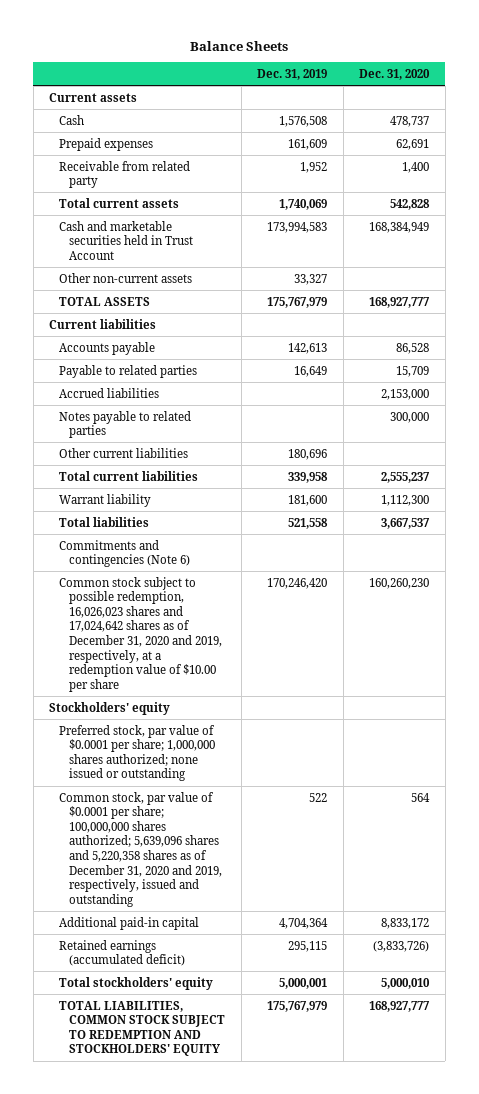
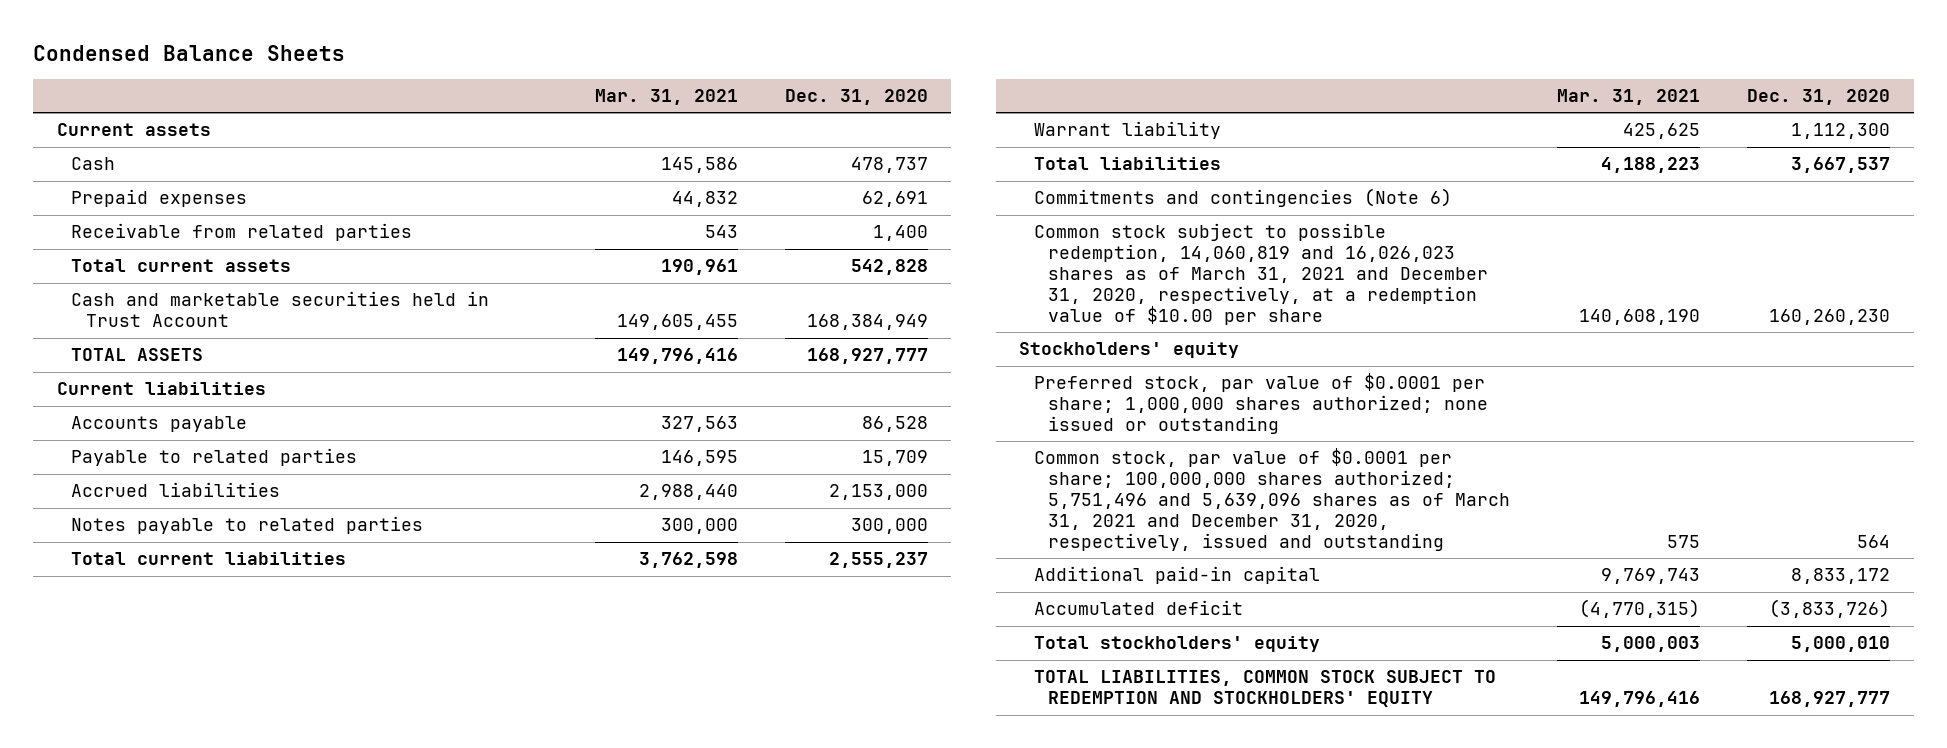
- Balance Sheets
+ Condensed Balance Sheets
- | Dec. 31, 2019 | Dec. 31, 2020
+ | Mar. 31, 2021 | Dec. 31, 2020
- Receivable from related party | 1,952 | 1,400
+ Receivable from related parties | 543 | 1,400
- Other non-current assets | 33,327 |
- Other current liabilities | 180,696 |
- Common stock subject to possible redemption, 16,026,023 shares and 17,024,642 shares as of December 31, 2020 and 2019, respectively, at a redemption value of $10.00 per share | 170,246,420 | 160,260,230
+ Common stock subject to possible redemption, 14,060,819 and 16,026,023 shares as of March 31, 2021 and December 31, 2020, respectively, at a redemption value of $10.00 per share | 140,608,190 | 160,260,230
- Common stock, par value of $0.0001 per share; 100,000,000 shares authorized; 5,639,096 shares and 5,220,358 shares as of December 31, 2020 and 2019, respectively, issued and outstanding | 522 | 564
+ Common stock, par value of $0.0001 per share; 100,000,000 shares authorized; 5,751,496 and 5,639,096 shares as of March 31, 2021 and December 31, 2020, respectively, issued and outstanding | 575 | 564
- Retained earnings (accumulated deficit) | 295,115 | (3,833,726)
+ Accumulated deficit | (4,770,315) | (3,833,726)

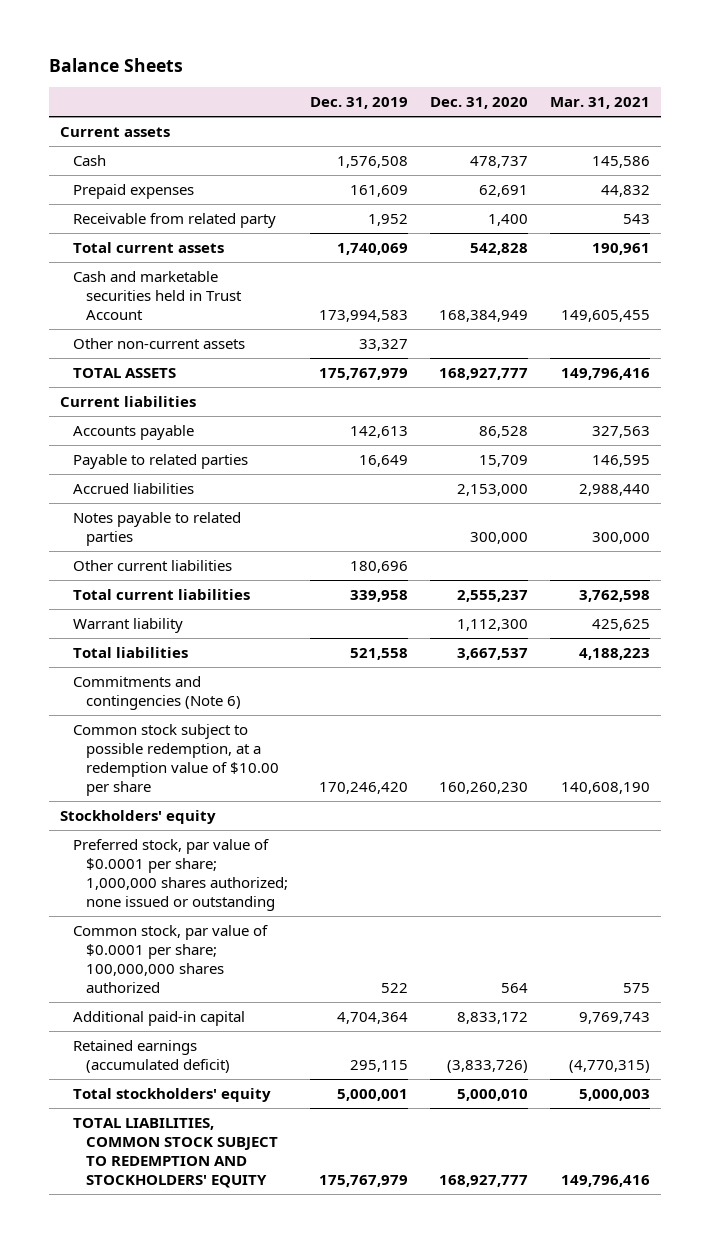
- Condensed Balance Sheets
+ Balance Sheets
- | Mar. 31, 2021 | Dec. 31, 2020
+ | Dec. 31, 2019 | Dec. 31, 2020 | Mar. 31, 2021
- Receivable from related parties | 543 | 1,400
+ Receivable from related party | 1,952 | 1,400 | 543
+ Other non-current assets | 33,327 | |
+ Other current liabilities | 180,696 | |
- Common stock subject to possible redemption, 14,060,819 and 16,026,023 shares as of March 31, 2021 and December 31, 2020, respectively, at a redemption value of $10.00 per share | 140,608,190 | 160,260,230
+ Common stock subject to possible redemption, at a redemption value of $10.00 per share | 170,246,420 | 160,260,230 | 140,608,190
- Common stock, par value of $0.0001 per share; 100,000,000 shares authorized; 5,751,496 and 5,639,096 shares as of March 31, 2021 and December 31, 2020, respectively, issued and outstanding | 575 | 564
+ Common stock, par value of $0.0001 per share; 100,000,000 shares authorized | 522 | 564 | 575
- Accumulated deficit | (4,770,315) | (3,833,726)
+ Retained earnings (accumulated deficit) | 295,115 | (3,833,726) | (4,770,315)

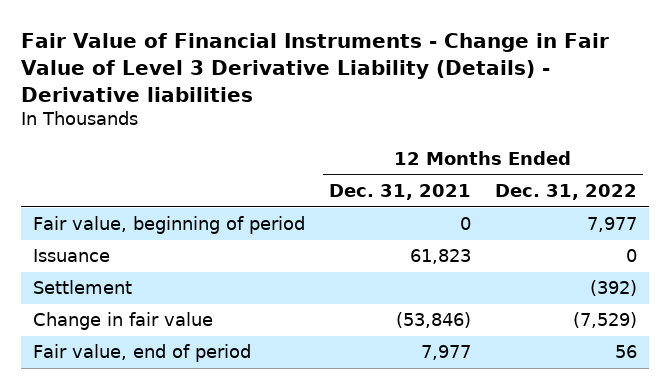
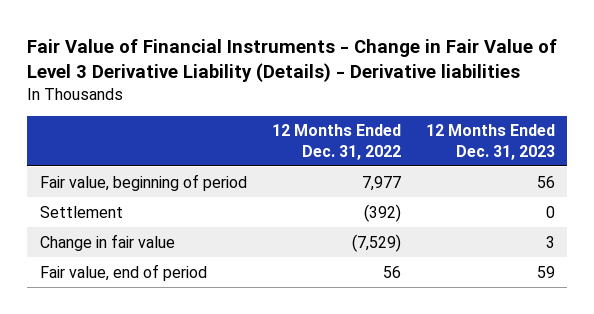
- | 12 Months Ended Dec. 31, 2021 | 12 Months Ended Dec. 31, 2022
+ | 12 Months Ended Dec. 31, 2022 | 12 Months Ended Dec. 31, 2023
- Issuance | 61,823 | 0

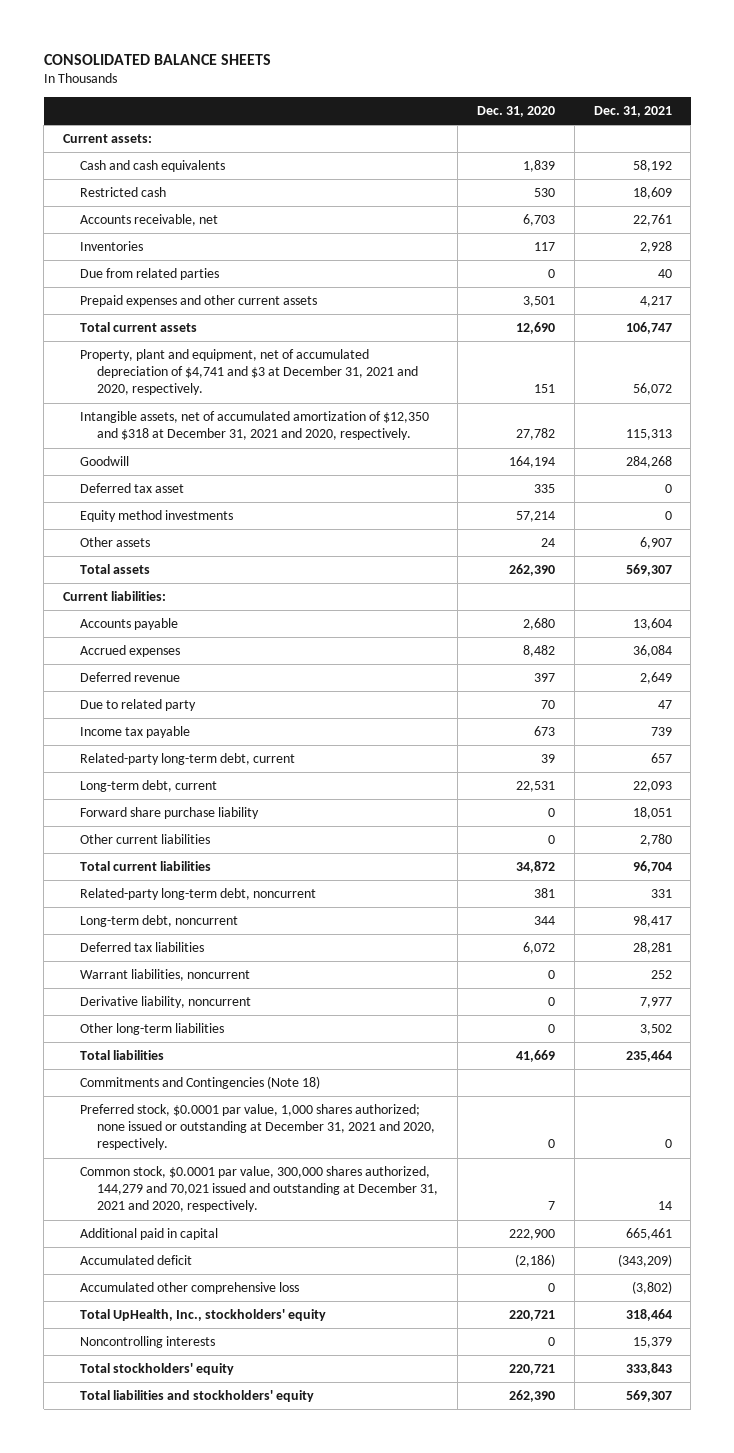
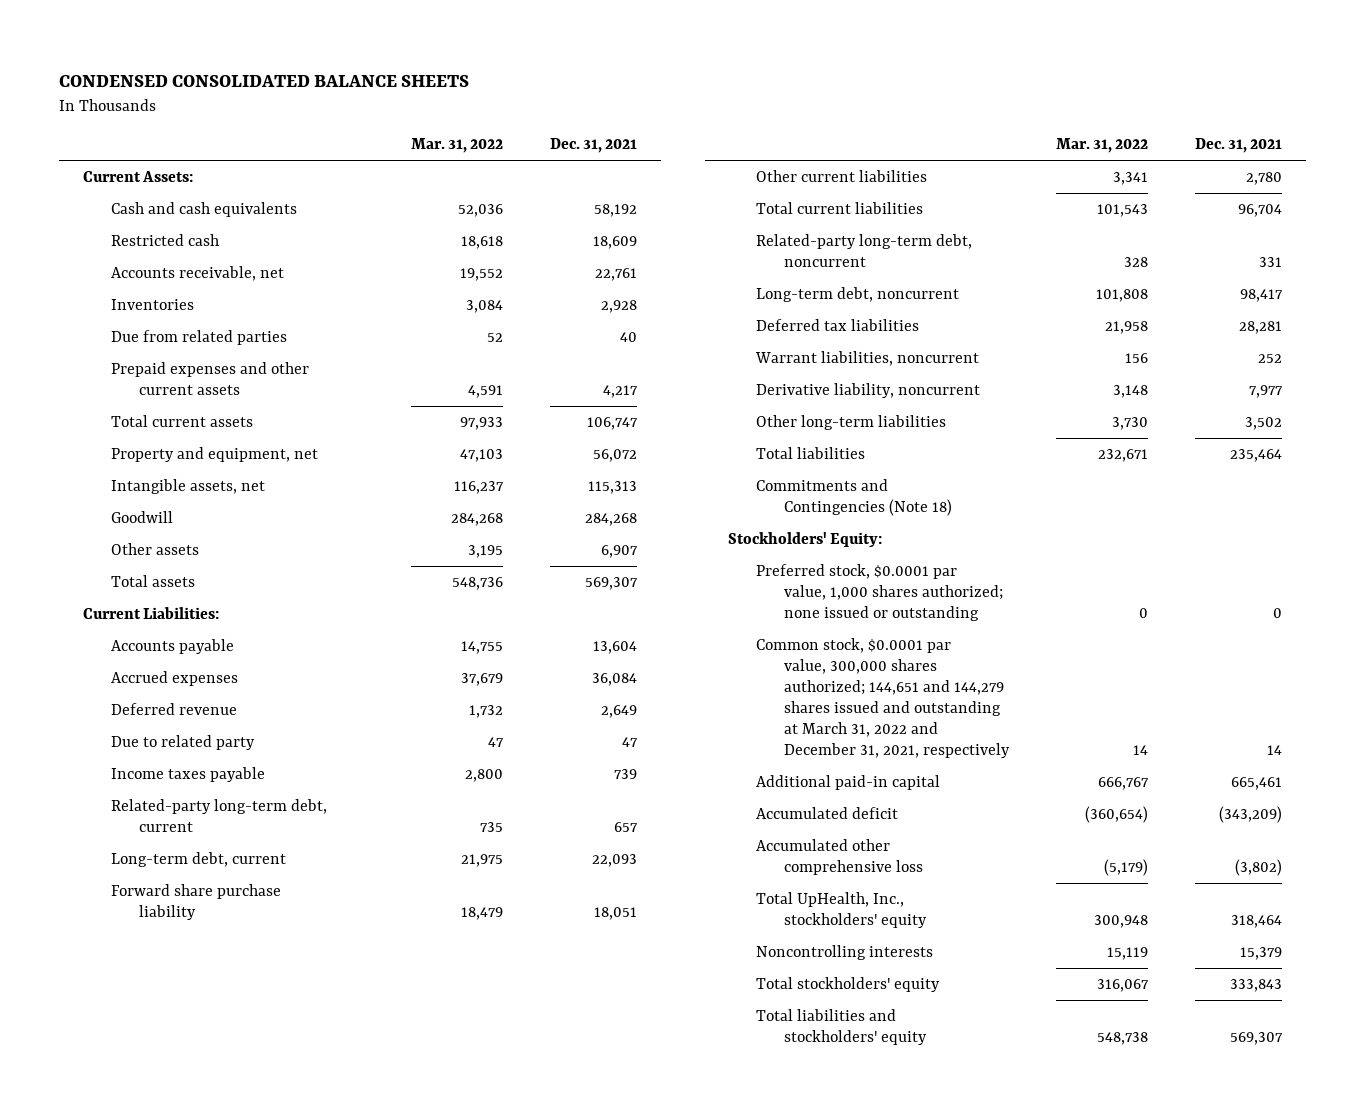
- CONSOLIDATED BALANCE SHEETS
+ CONDENSED CONSOLIDATED BALANCE SHEETS
- | Dec. 31, 2020 | Dec. 31, 2021
+ | Mar. 31, 2022 | Dec. 31, 2021
- Current assets:
+ Current Assets:
- Property, plant and equipment, net of accumulated depreciation of $4,741 and $3 at December 31, 2021 and 2020, respectively. | 151 | 56,072
- Intangible assets, net of accumulated amortization of $12,350 and $318 at December 31, 2021 and 2020, respectively. | 27,782 | 115,313
+ Property and equipment, net | 47,103 | 56,072
+ Intangible assets, net | 116,237 | 115,313
- Deferred tax asset | 335 | 0
- Equity method investments | 57,214 | 0
- Current liabilities:
+ Current Liabilities:
- Income tax payable | 673 | 739
+ Income taxes payable | 2,800 | 739
- Preferred stock, $0.0001 par value, 1,000 shares authorized; none issued or outstanding at December 31, 2021 and 2020, respectively. | 0 | 0
- Common stock, $0.0001 par value, 300,000 shares authorized, 144,279 and 70,021 issued and outstanding at December 31, 2021 and 2020, respectively. | 7 | 14
- Additional paid in capital | 222,900 | 665,461
+ Stockholders' Equity:
+ Preferred stock, $0.0001 par value, 1,000 shares authorized; none issued or outstanding | 0 | 0
+ Common stock, $0.0001 par value, 300,000 shares authorized; 144,651 and 144,279 shares issued and outstanding at March 31, 2022 and December 31, 2021, respectively | 14 | 14
+ Additional paid-in capital | 666,767 | 665,461

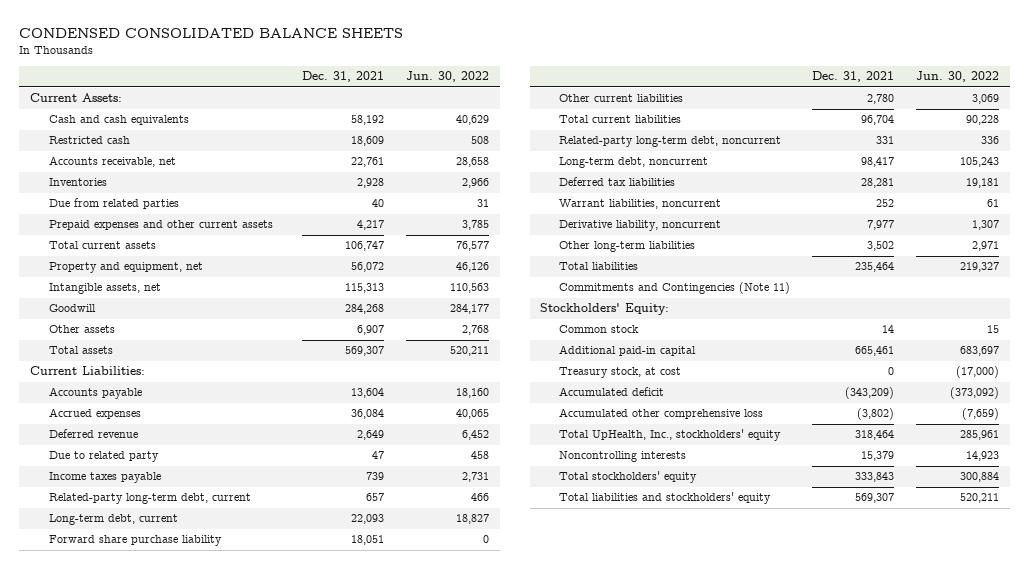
- | Mar. 31, 2022 | Dec. 31, 2021
+ | Dec. 31, 2021 | Jun. 30, 2022
- Commitments and Contingencies (Note 18)
+ Commitments and Contingencies (Note 11)
- Preferred stock, $0.0001 par value, 1,000 shares authorized; none issued or outstanding | 0 | 0
- Common stock, $0.0001 par value, 300,000 shares authorized; 144,651 and 144,279 shares issued and outstanding at March 31, 2022 and December 31, 2021, respectively | 14 | 14
+ Common stock | 14 | 15
+ Treasury stock, at cost | 0 | (17,000)

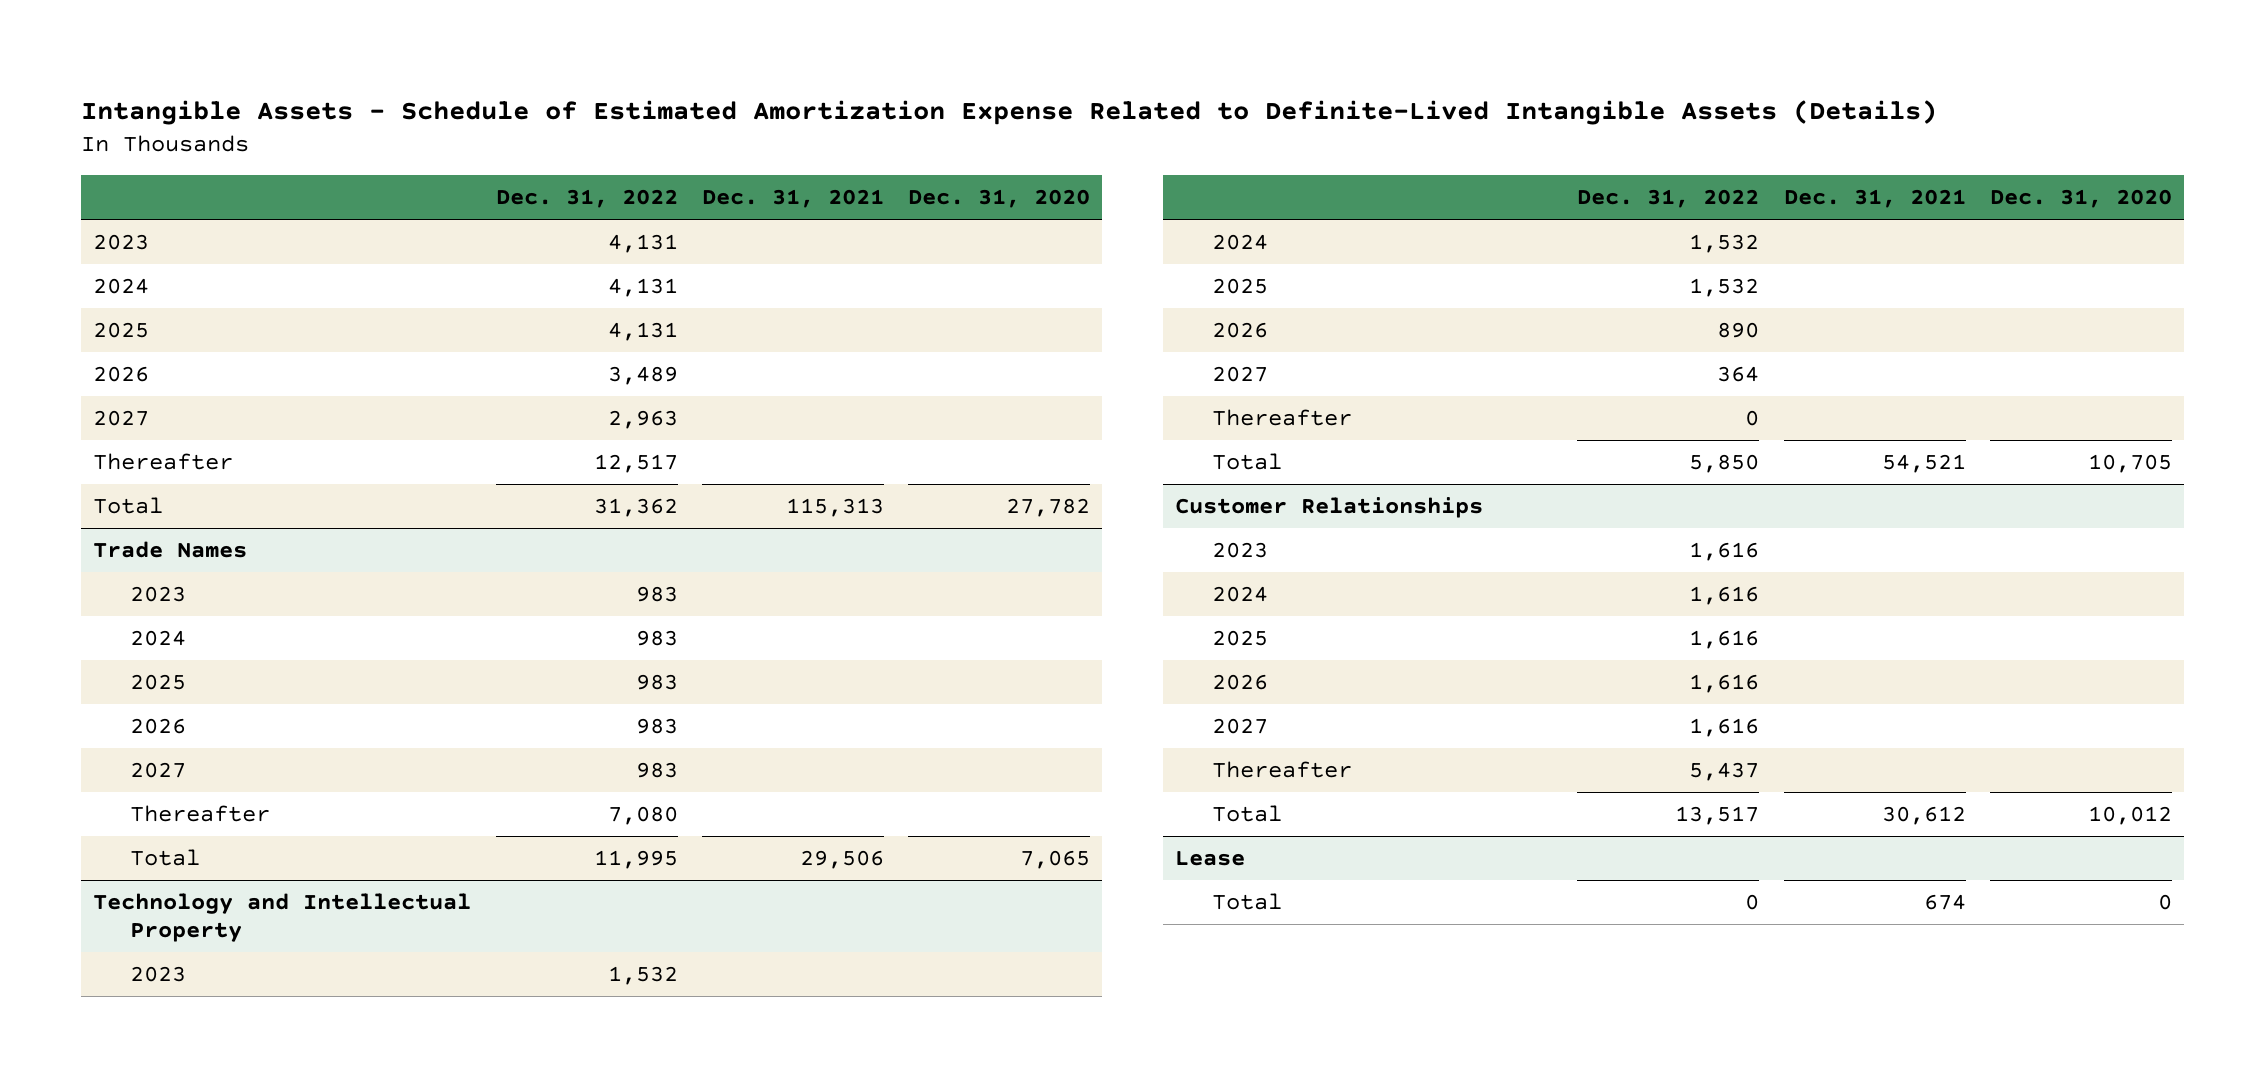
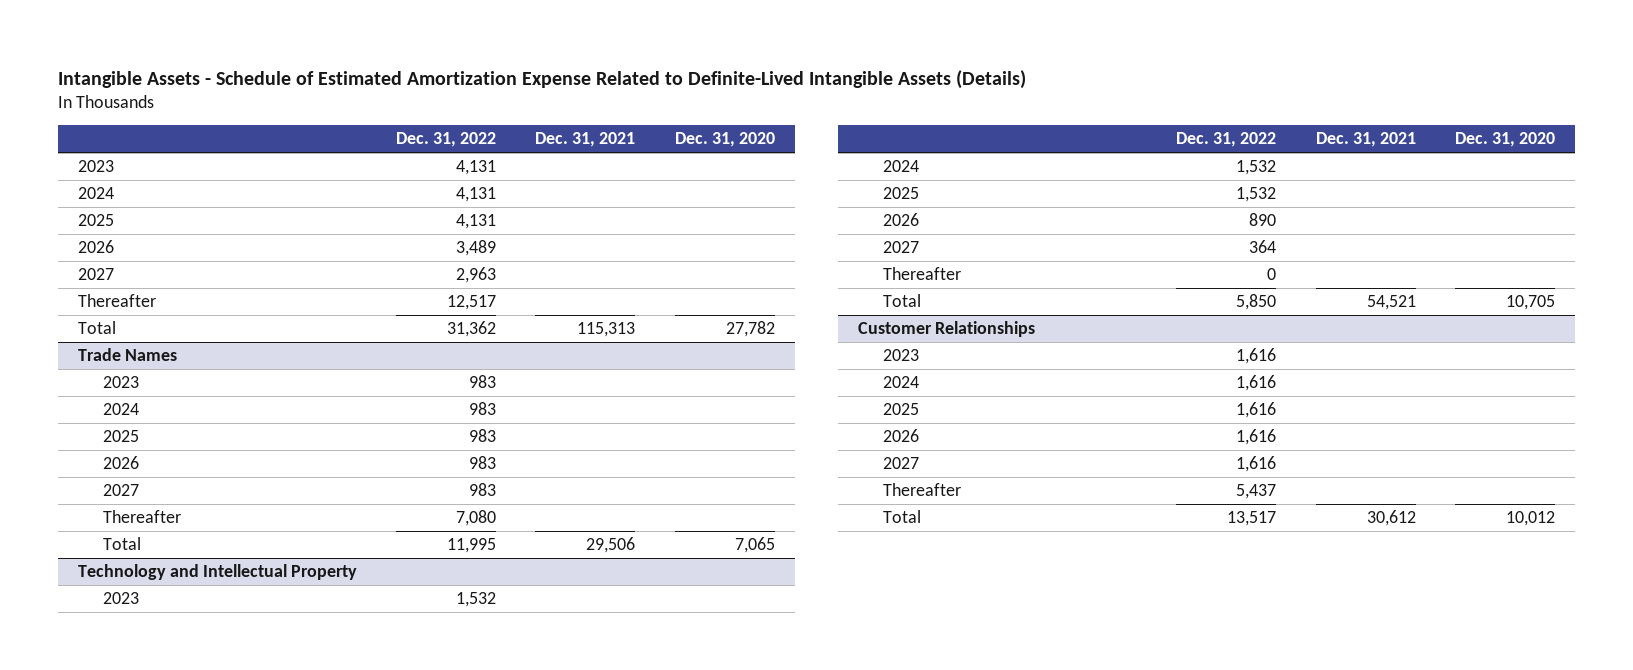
- Lease
- Total | 0 | 674 | 0

